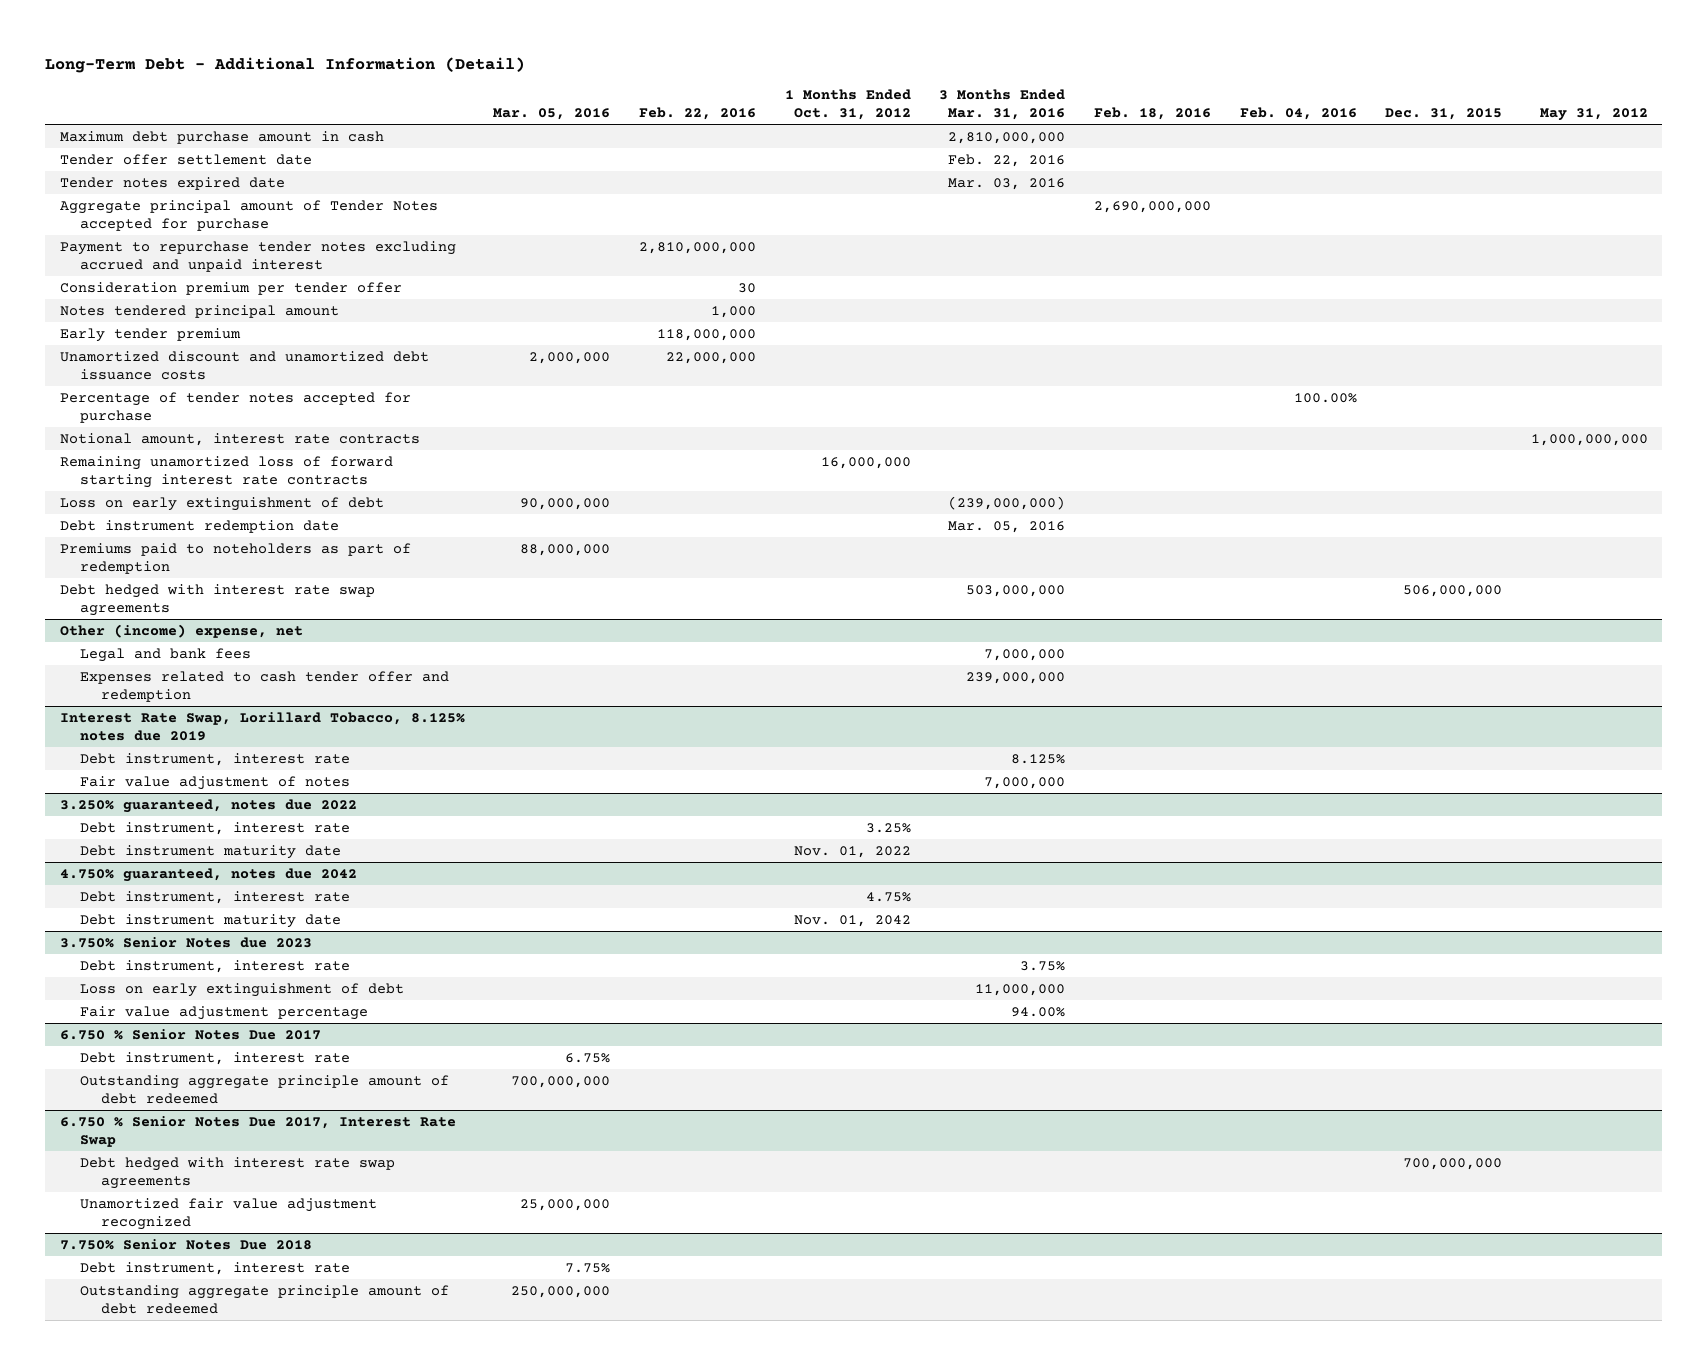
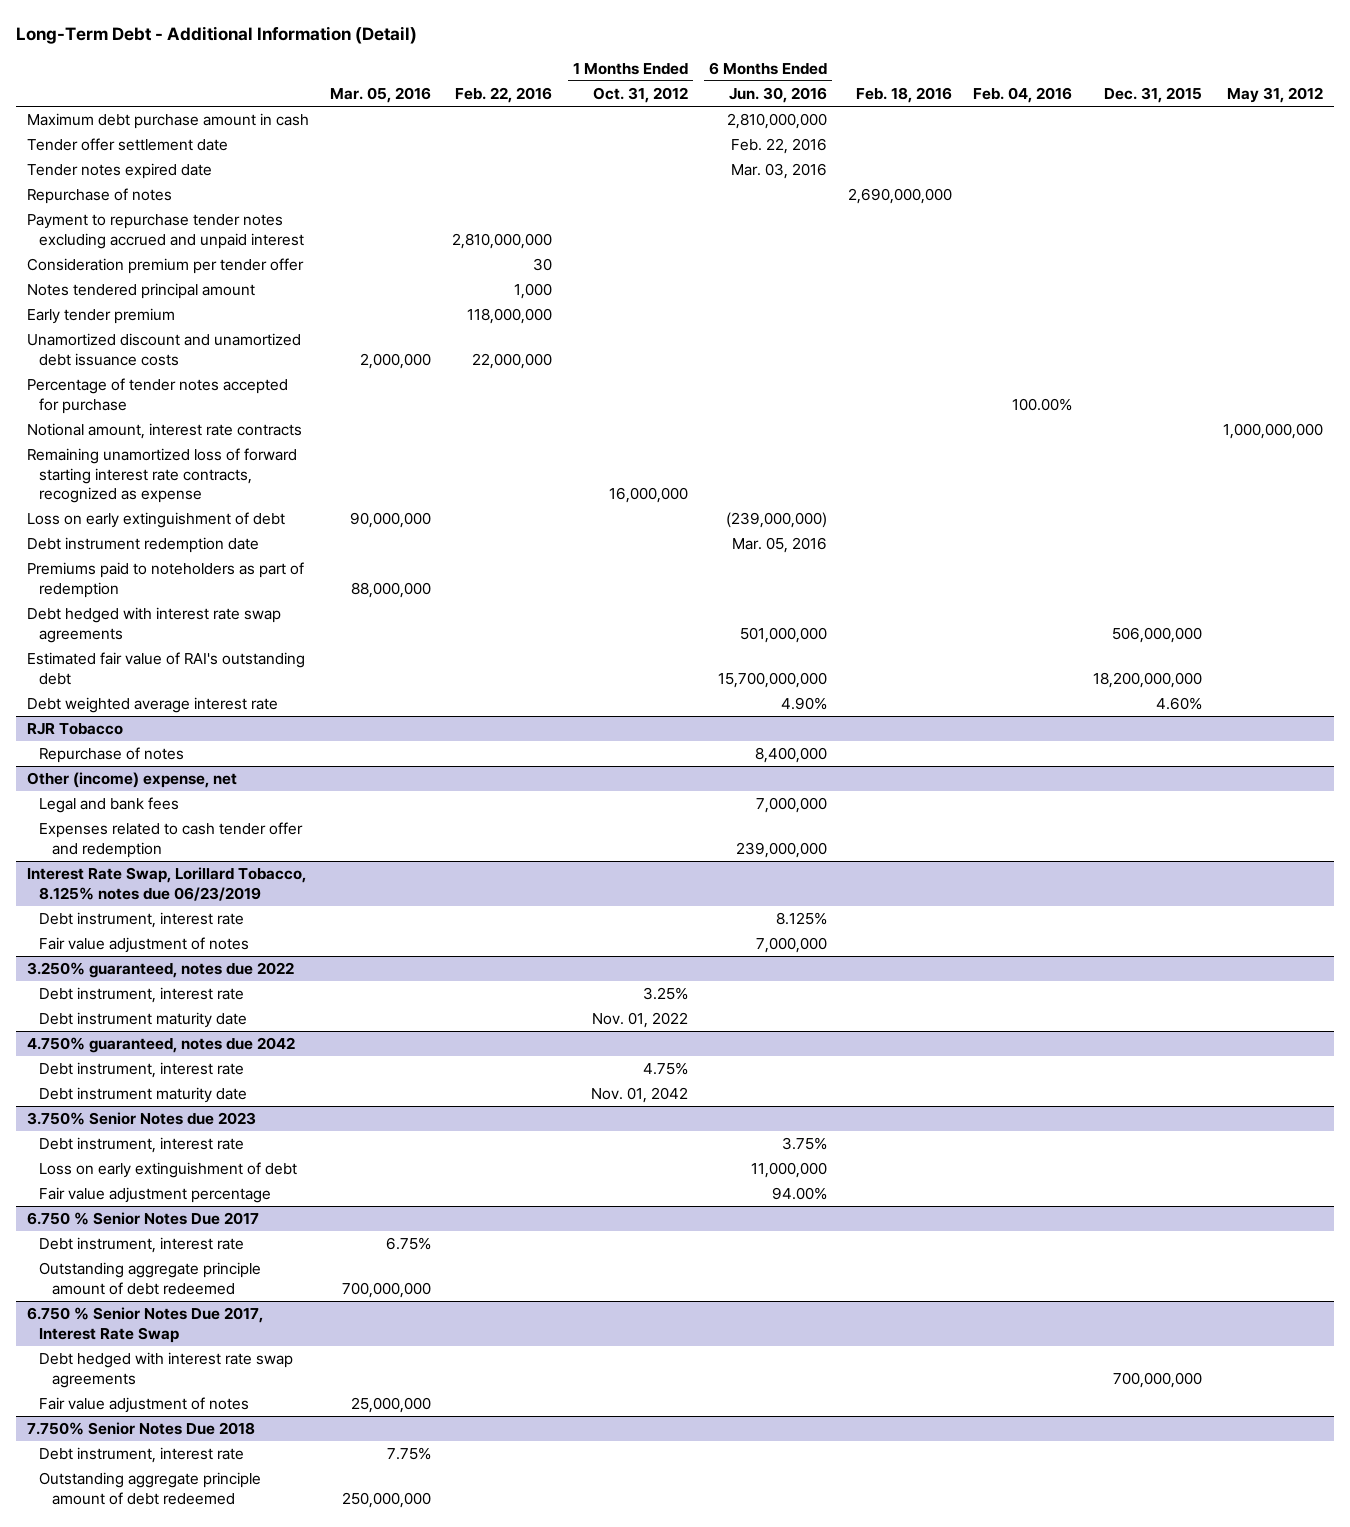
- | Mar. 05, 2016 | Feb. 22, 2016 | 1 Months Ended Oct. 31, 2012 | 3 Months Ended Mar. 31, 2016 | Feb. 18, 2016 | Feb. 04, 2016 | Dec. 31, 2015 | May 31, 2012
+ | Mar. 05, 2016 | Feb. 22, 2016 | 1 Months Ended Oct. 31, 2012 | 6 Months Ended Jun. 30, 2016 | Feb. 18, 2016 | Feb. 04, 2016 | Dec. 31, 2015 | May 31, 2012
- Aggregate principal amount of Tender Notes accepted for purchase | | | | | 2,690,000,000 | | |
+ Repurchase of notes | | | | | 2,690,000,000 | | |
- Remaining unamortized loss of forward starting interest rate contracts | | | 16,000,000 | | | | |
+ Remaining unamortized loss of forward starting interest rate contracts, recognized as expense | | | 16,000,000 | | | | |
+ Estimated fair value of RAI's outstanding debt | | | | 15,700,000,000 | | | 18,200,000,000 |
+ Debt weighted average interest rate | | | | 4.90% | | | 4.60% |
+ RJR Tobacco
+ Repurchase of notes | | | | 8,400,000 | | | |
- Interest Rate Swap, Lorillard Tobacco, 8.125% notes due 2019
+ Interest Rate Swap, Lorillard Tobacco, 8.125% notes due 06/23/2019
@ 6.750 % Senior Notes Due 2017, Interest Rate Swap
- Unamortized fair value adjustment recognized | 25,000,000 | | | | | | |
+ Fair value adjustment of notes | 25,000,000 | | | | | | |

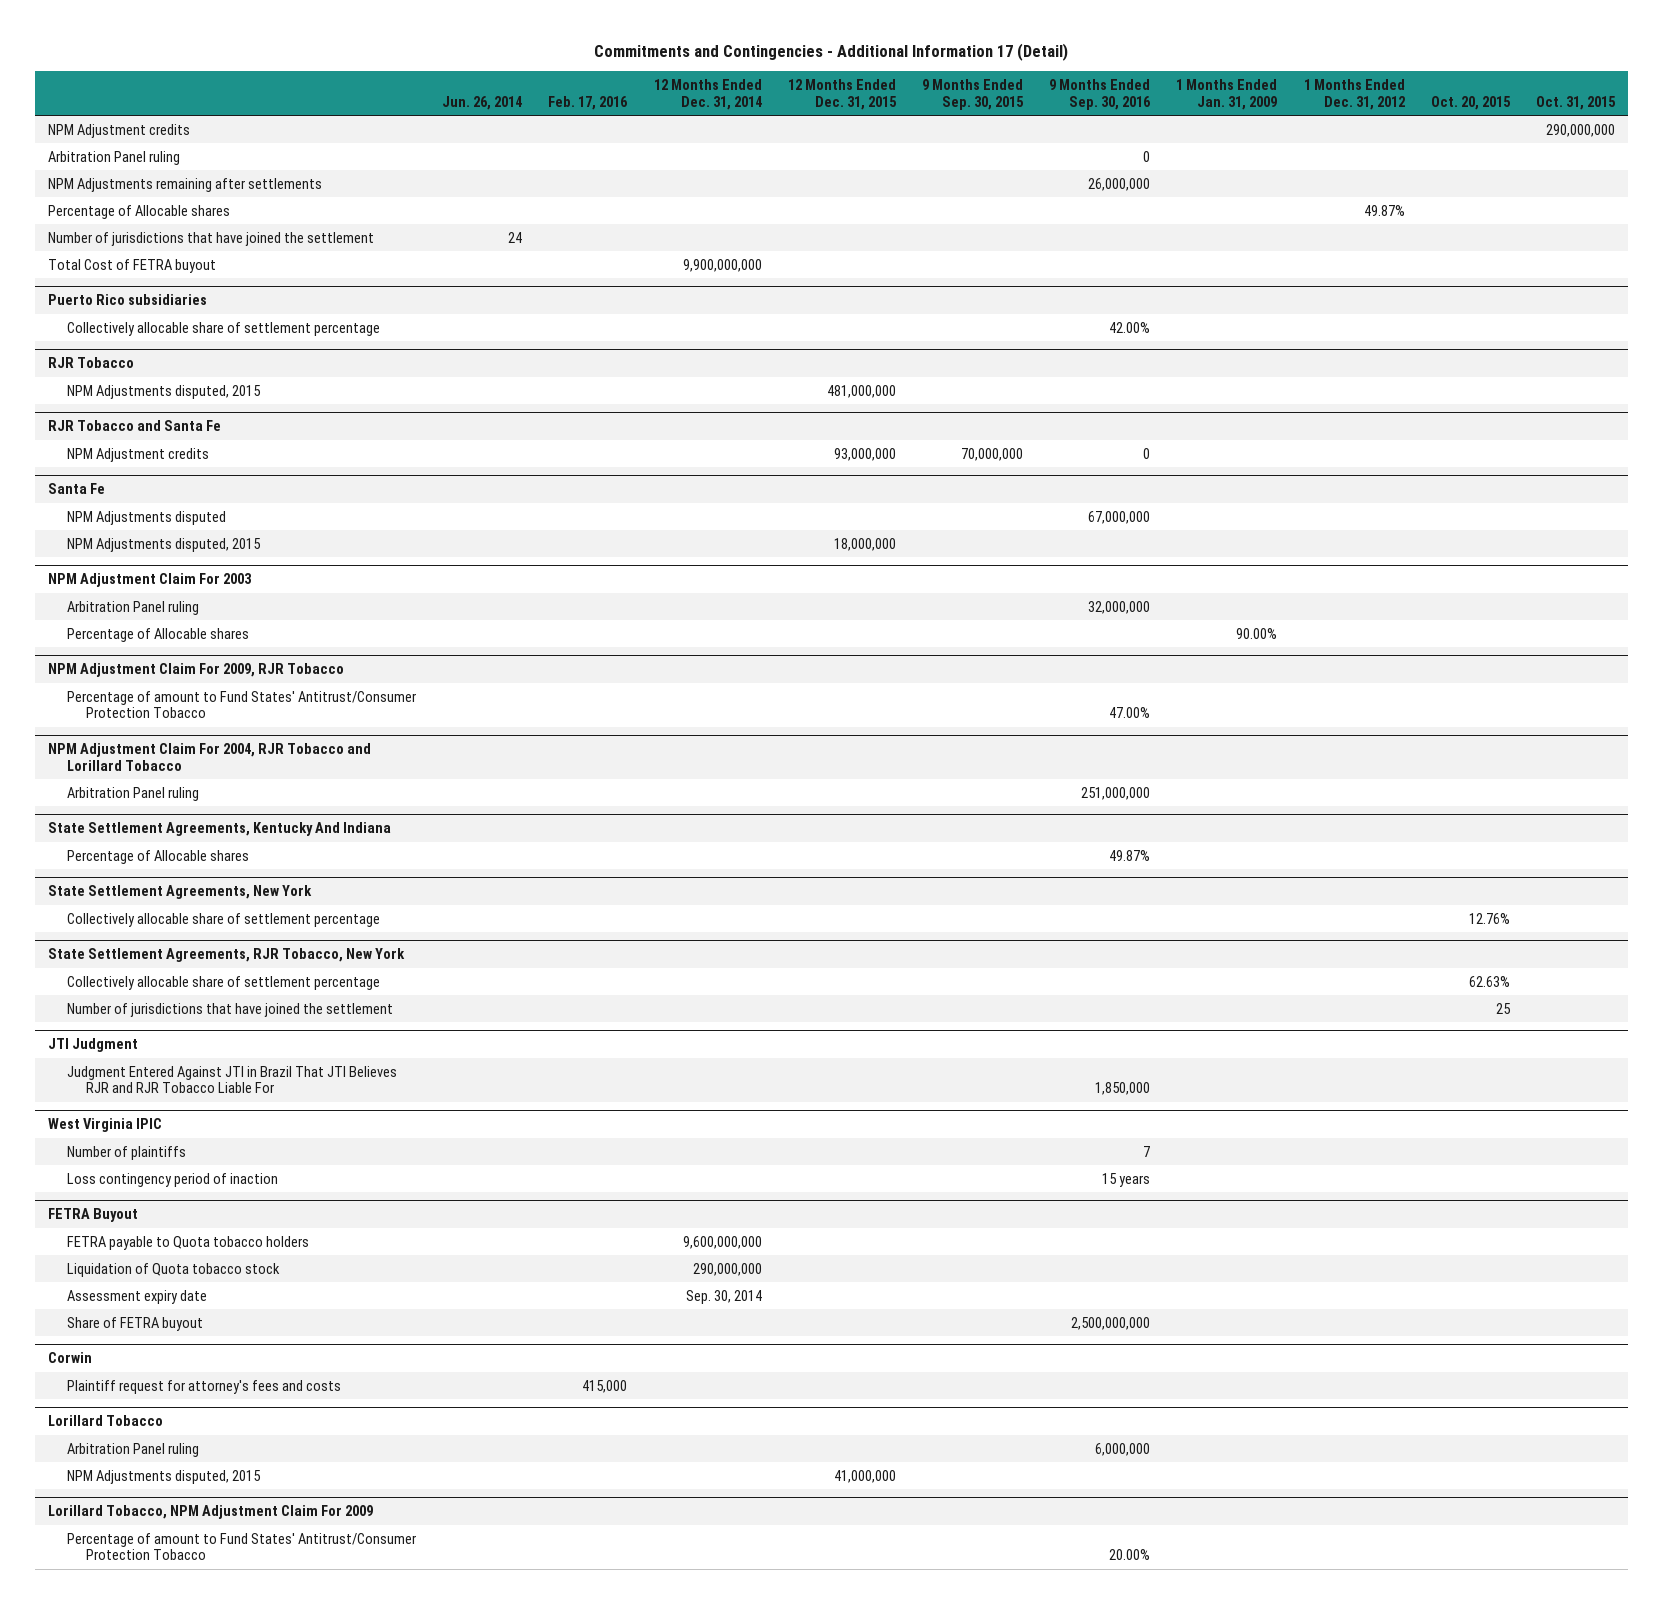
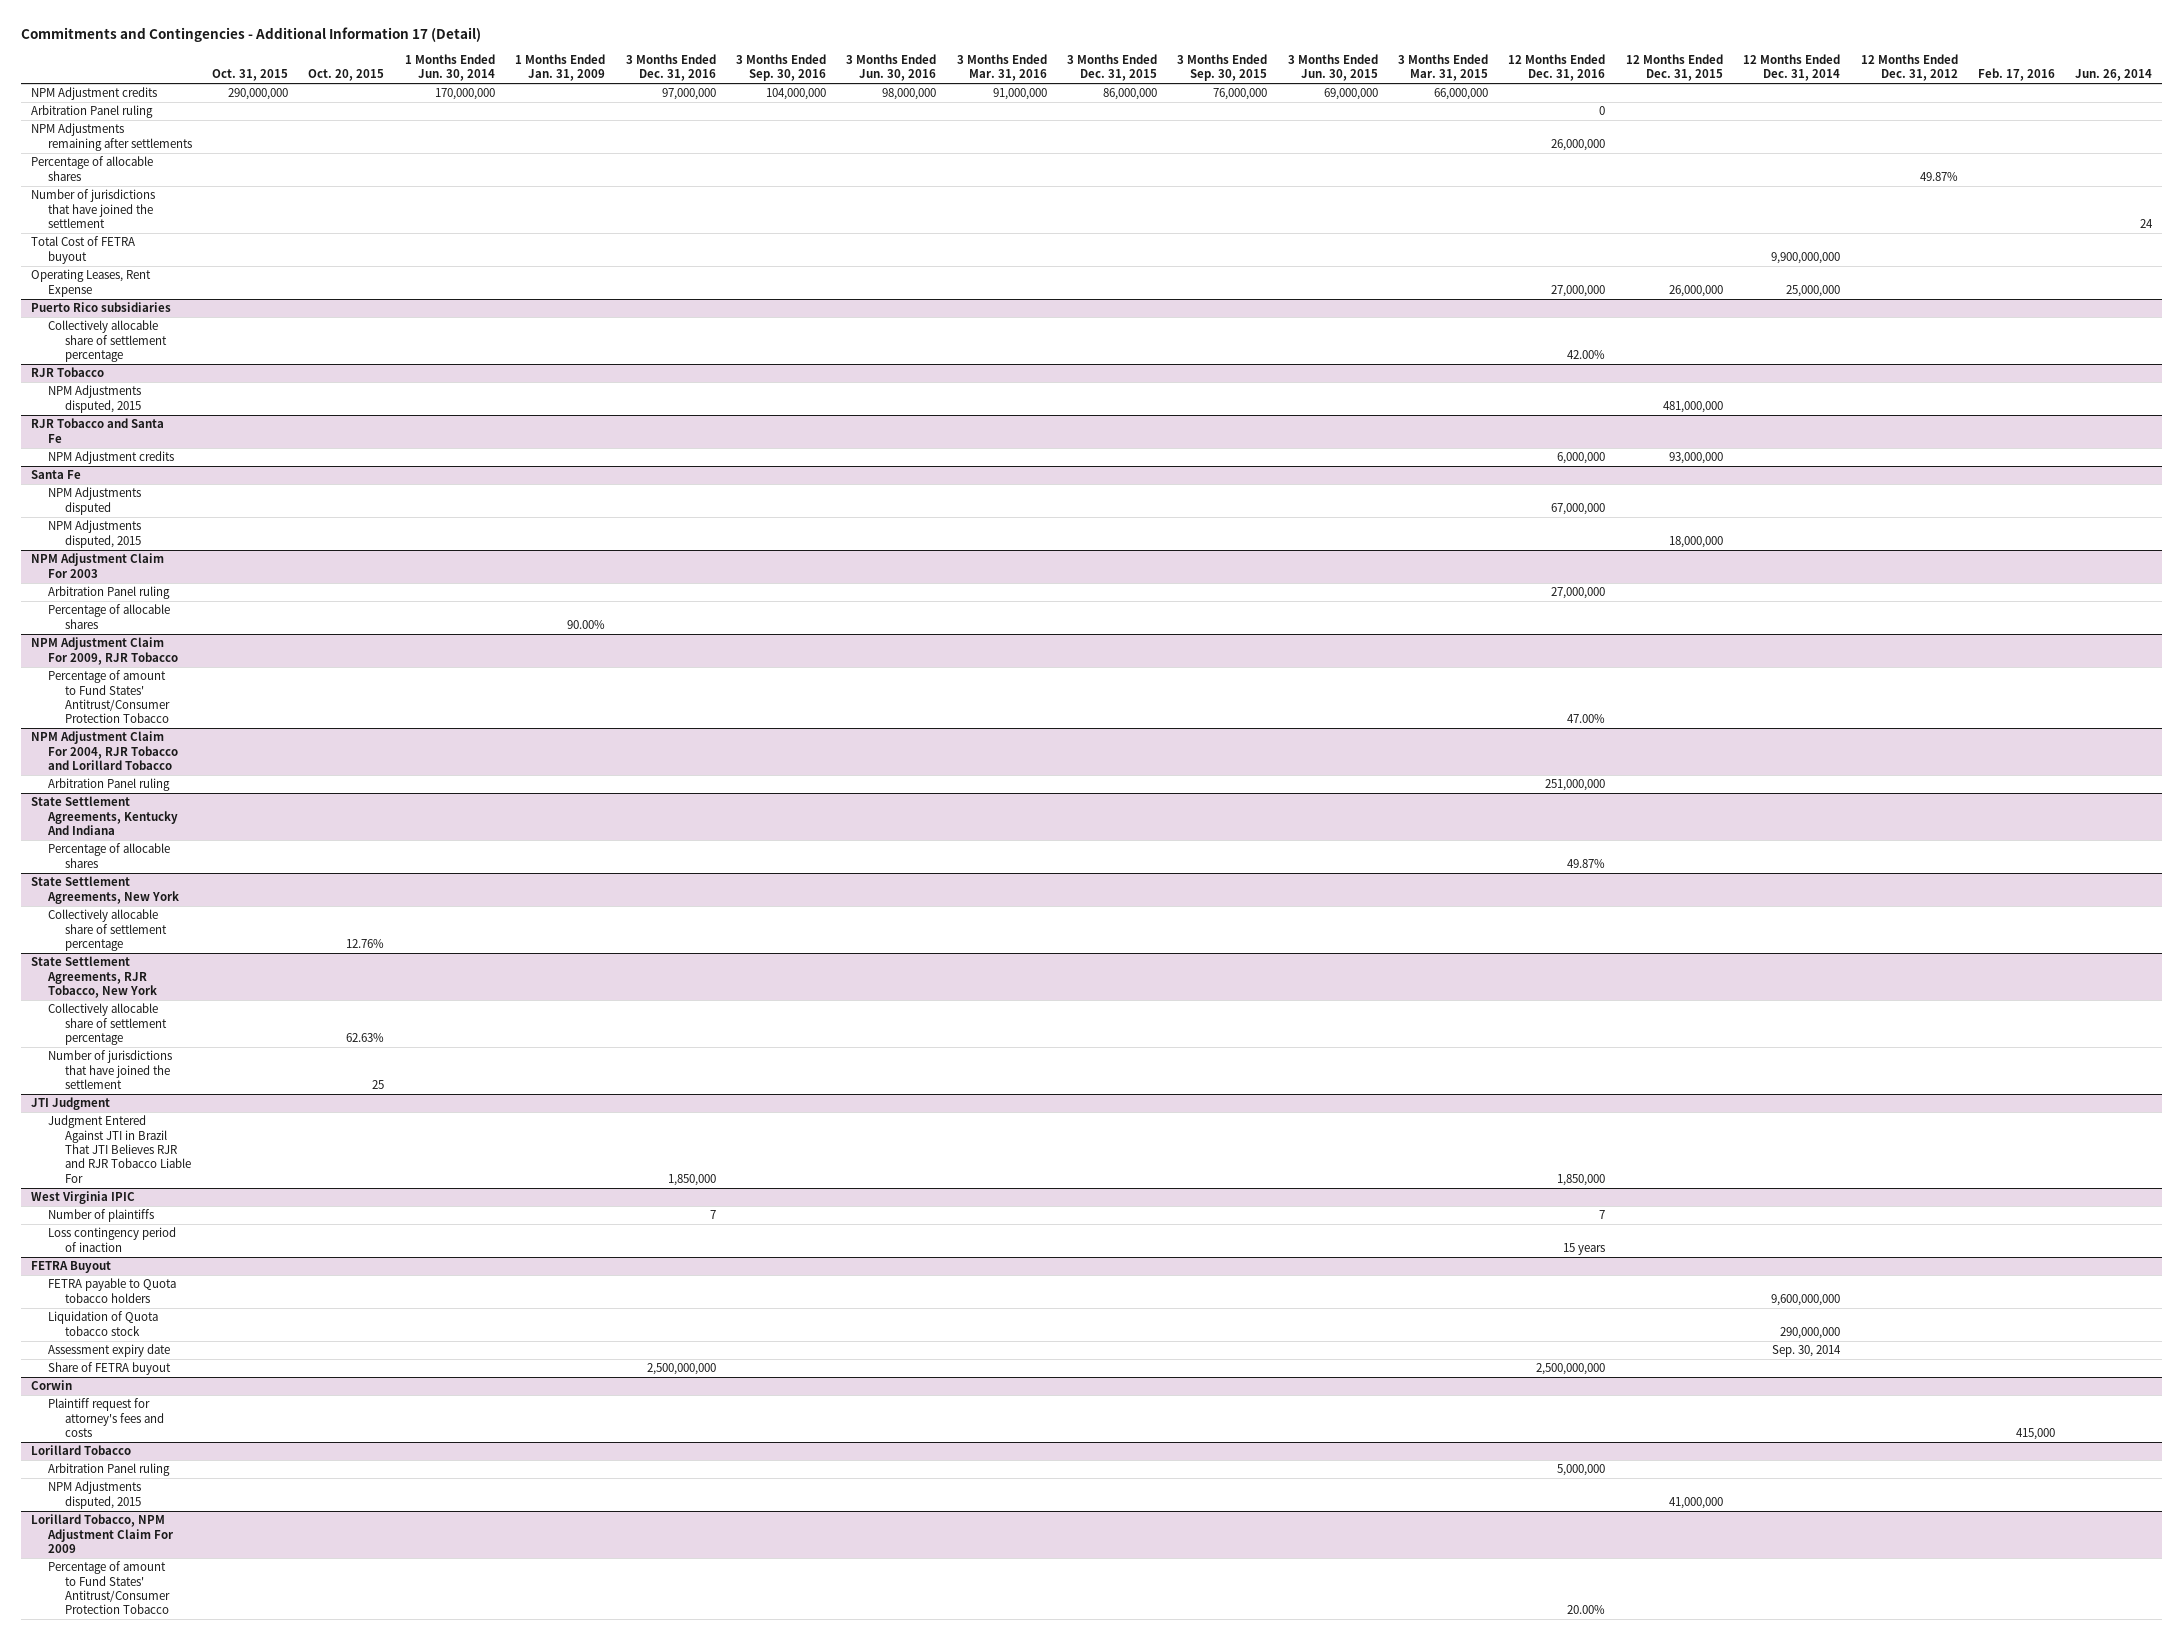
- | Jun. 26, 2014 | Feb. 17, 2016 | 12 Months Ended Dec. 31, 2014 | 12 Months Ended Dec. 31, 2015 | 9 Months Ended Sep. 30, 2015 | 9 Months Ended Sep. 30, 2016 | 1 Months Ended Jan. 31, 2009 | 1 Months Ended Dec. 31, 2012 | Oct. 20, 2015 | Oct. 31, 2015
+ | Oct. 31, 2015 | Oct. 20, 2015 | 1 Months Ended Jun. 30, 2014 | 1 Months Ended Jan. 31, 2009 | 3 Months Ended Dec. 31, 2016 | 3 Months Ended Sep. 30, 2016 | 3 Months Ended Jun. 30, 2016 | 3 Months Ended Mar. 31, 2016 | 3 Months Ended Dec. 31, 2015 | 3 Months Ended Sep. 30, 2015 | 3 Months Ended Jun. 30, 2015 | 3 Months Ended Mar. 31, 2015 | 12 Months Ended Dec. 31, 2016 | 12 Months Ended Dec. 31, 2015 | 12 Months Ended Dec. 31, 2014 | 12 Months Ended Dec. 31, 2012 | Feb. 17, 2016 | Jun. 26, 2014
- Percentage of Allocable shares | | | | | | | | 49.87% | |
+ Percentage of allocable shares | | | | | | | | | | | | | | | | 49.87% | |
+ Operating Leases, Rent Expense | | | | | | | | | | | | | 27,000,000 | 26,000,000 | 25,000,000 | | |
@ NPM Adjustment Claim For 2003
- Percentage of Allocable shares | | | | | | | 90.00% | | |
+ Percentage of allocable shares | | | | 90.00% | | | | | | | | | | | | | |
@ State Settlement Agreements, Kentucky And Indiana
- Percentage of Allocable shares | | | | | | 49.87% | | | |
+ Percentage of allocable shares | | | | | | | | | | | | | 49.87% | | | | |

